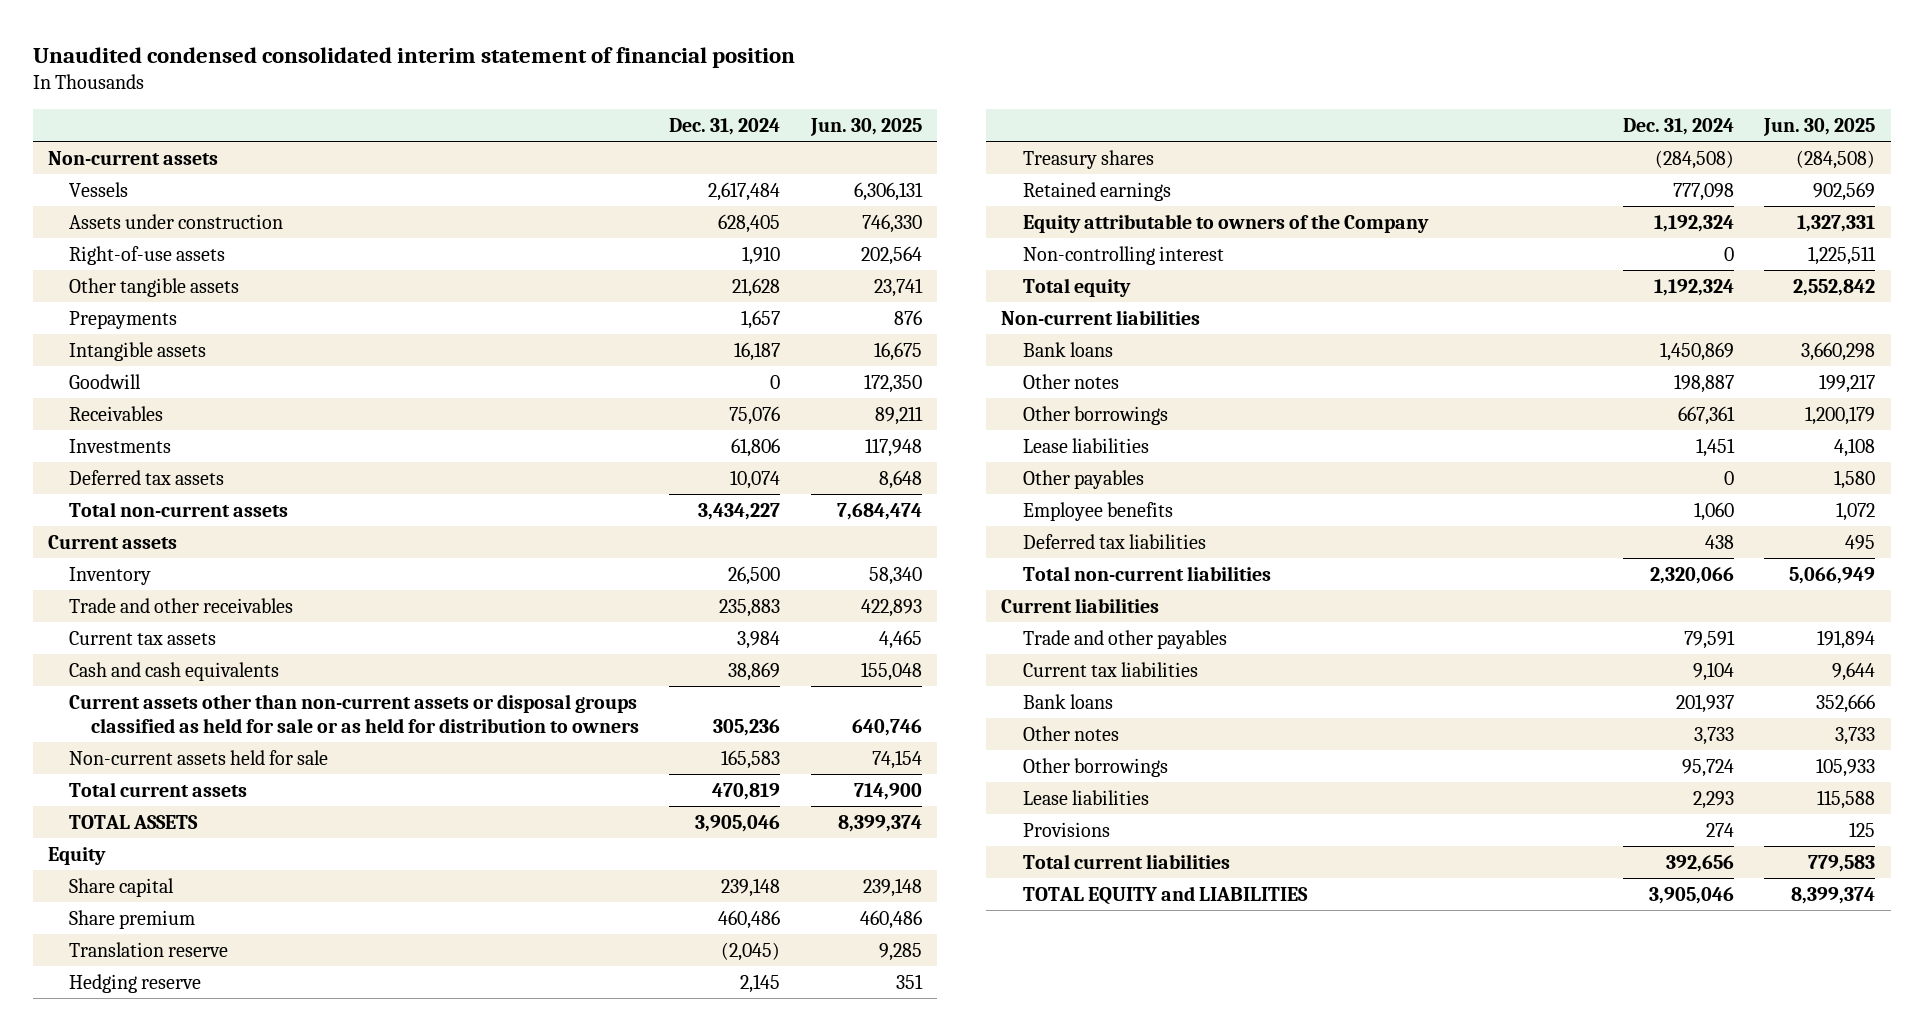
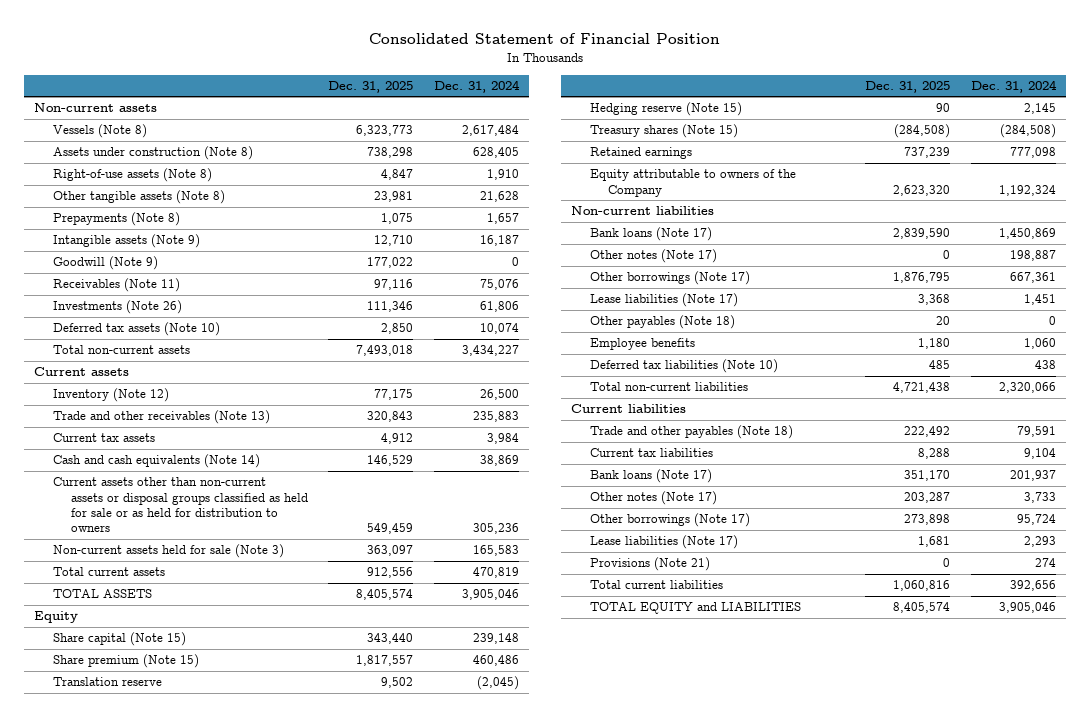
- Unaudited condensed consolidated interim statement of financial position
+ Consolidated Statement of Financial Position
- | Dec. 31, 2024 | Jun. 30, 2025
+ | Dec. 31, 2025 | Dec. 31, 2024
- Vessels | 2,617,484 | 6,306,131
- Assets under construction | 628,405 | 746,330
- Right-of-use assets | 1,910 | 202,564
- Other tangible assets | 21,628 | 23,741
- Prepayments | 1,657 | 876
- Intangible assets | 16,187 | 16,675
- Goodwill | 0 | 172,350
- Receivables | 75,076 | 89,211
- Investments | 61,806 | 117,948
- Deferred tax assets | 10,074 | 8,648
+ Vessels (Note 8) | 6,323,773 | 2,617,484
+ Assets under construction (Note 8) | 738,298 | 628,405
+ Right-of-use assets (Note 8) | 4,847 | 1,910
+ Other tangible assets (Note 8) | 23,981 | 21,628
+ Prepayments (Note 8) | 1,075 | 1,657
+ Intangible assets (Note 9) | 12,710 | 16,187
+ Goodwill (Note 9) | 177,022 | 0
+ Receivables (Note 11) | 97,116 | 75,076
+ Investments (Note 26) | 111,346 | 61,806
+ Deferred tax assets (Note 10) | 2,850 | 10,074
- Inventory | 26,500 | 58,340
- Trade and other receivables | 235,883 | 422,893
+ Inventory (Note 12) | 77,175 | 26,500
+ Trade and other receivables (Note 13) | 320,843 | 235,883
- Cash and cash equivalents | 38,869 | 155,048
+ Cash and cash equivalents (Note 14) | 146,529 | 38,869
- Non-current assets held for sale | 165,583 | 74,154
+ Non-current assets held for sale (Note 3) | 363,097 | 165,583
- Share capital | 239,148 | 239,148
- Share premium | 460,486 | 460,486
+ Share capital (Note 15) | 343,440 | 239,148
+ Share premium (Note 15) | 1,817,557 | 460,486
- Hedging reserve | 2,145 | 351
- Treasury shares | (284,508) | (284,508)
+ Hedging reserve (Note 15) | 90 | 2,145
+ Treasury shares (Note 15) | (284,508) | (284,508)
- Non-controlling interest | 0 | 1,225,511
- Total equity | 1,192,324 | 2,552,842
- Bank loans | 1,450,869 | 3,660,298
- Other notes | 198,887 | 199,217
- Other borrowings | 667,361 | 1,200,179
- Lease liabilities | 1,451 | 4,108
- Other payables | 0 | 1,580
+ Bank loans (Note 17) | 2,839,590 | 1,450,869
+ Other notes (Note 17) | 0 | 198,887
+ Other borrowings (Note 17) | 1,876,795 | 667,361
+ Lease liabilities (Note 17) | 3,368 | 1,451
+ Other payables (Note 18) | 20 | 0
- Deferred tax liabilities | 438 | 495
+ Deferred tax liabilities (Note 10) | 485 | 438
- Trade and other payables | 79,591 | 191,894
+ Trade and other payables (Note 18) | 222,492 | 79,591
- Bank loans | 201,937 | 352,666
- Other notes | 3,733 | 3,733
- Other borrowings | 95,724 | 105,933
- Lease liabilities | 2,293 | 115,588
- Provisions | 274 | 125
+ Bank loans (Note 17) | 351,170 | 201,937
+ Other notes (Note 17) | 203,287 | 3,733
+ Other borrowings (Note 17) | 273,898 | 95,724
+ Lease liabilities (Note 17) | 1,681 | 2,293
+ Provisions (Note 21) | 0 | 274

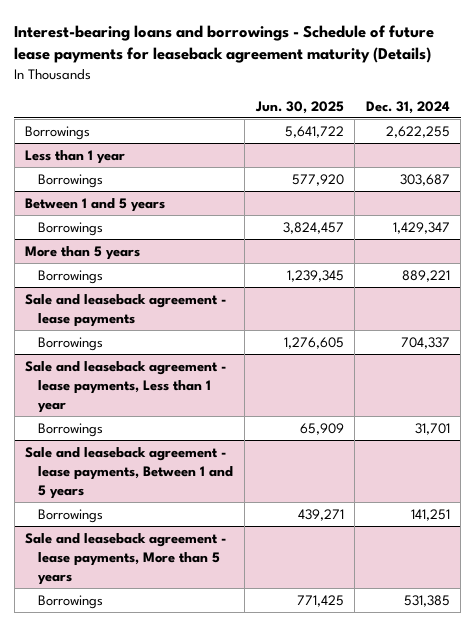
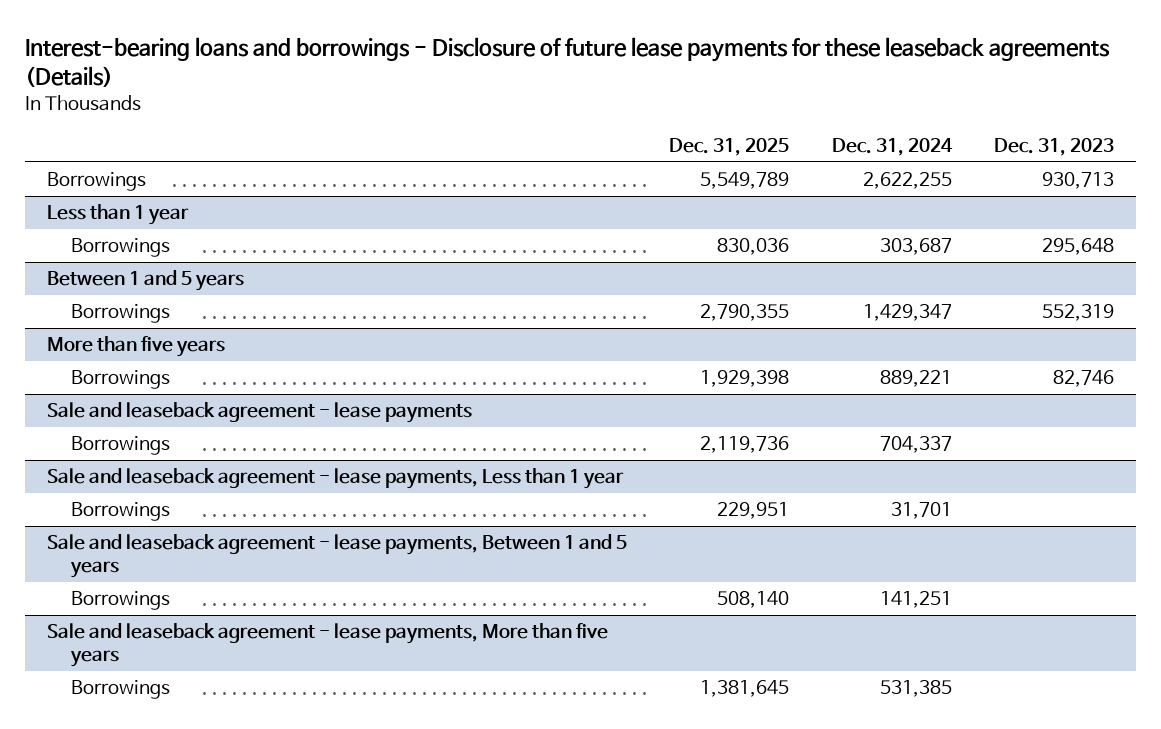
- Interest-bearing loans and borrowings - Schedule of future lease payments for leaseback agreement maturity (Details)
+ Interest-bearing loans and borrowings - Disclosure of future lease payments for these leaseback agreements (Details)
- | Jun. 30, 2025 | Dec. 31, 2024
+ | Dec. 31, 2025 | Dec. 31, 2024 | Dec. 31, 2023
- More than 5 years
+ More than five years
- Sale and leaseback agreement - lease payments, More than 5 years
+ Sale and leaseback agreement - lease payments, More than five years

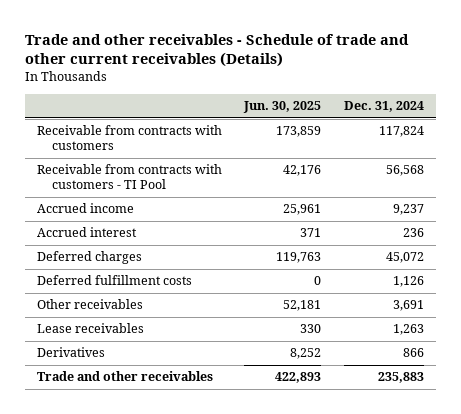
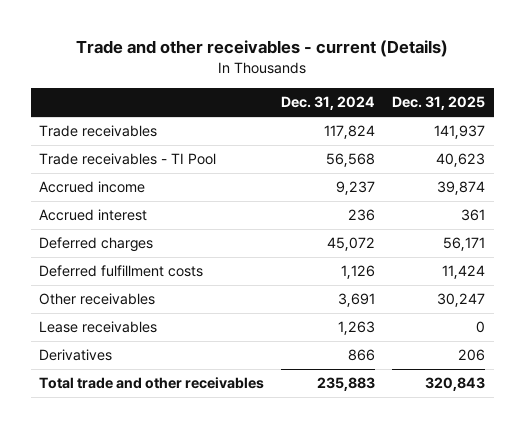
- Trade and other receivables - Schedule of trade and other current receivables (Details)
+ Trade and other receivables - current (Details)
- | Jun. 30, 2025 | Dec. 31, 2024
+ | Dec. 31, 2024 | Dec. 31, 2025
- Receivable from contracts with customers | 173,859 | 117,824
- Receivable from contracts with customers - TI Pool | 42,176 | 56,568
+ Trade receivables | 117,824 | 141,937
+ Trade receivables - TI Pool | 56,568 | 40,623
- Trade and other receivables | 422,893 | 235,883
+ Total trade and other receivables | 235,883 | 320,843

